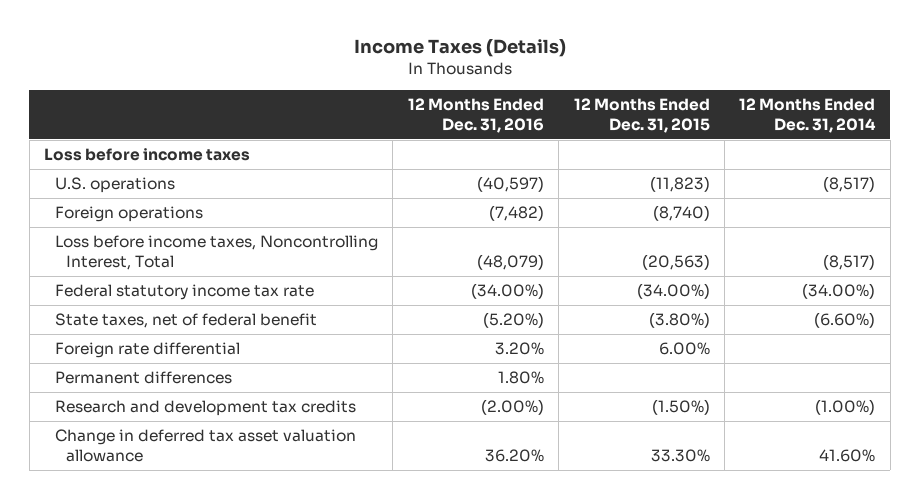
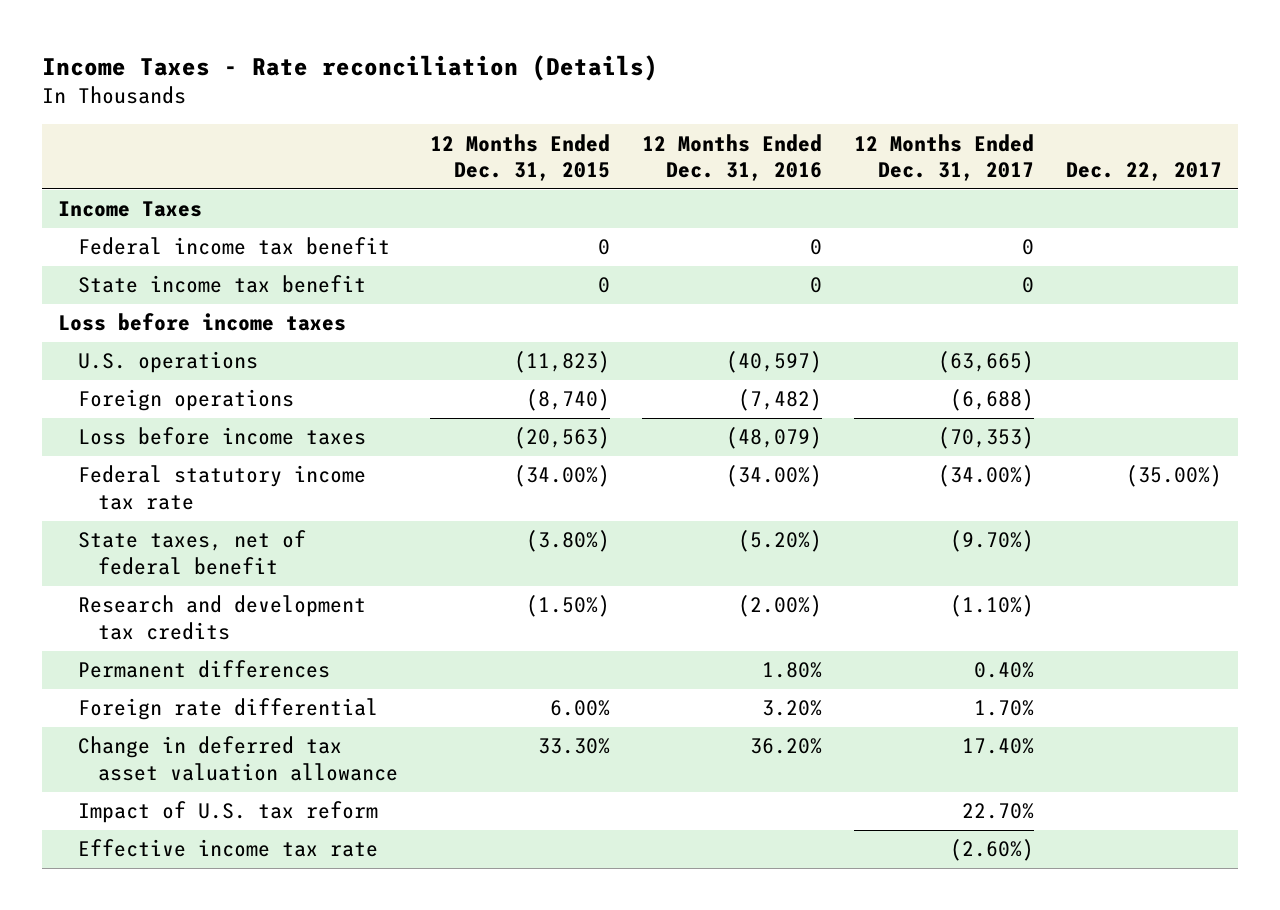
- Income Taxes (Details)
+ Income Taxes - Rate reconciliation (Details)
- | 12 Months Ended Dec. 31, 2016 | 12 Months Ended Dec. 31, 2015 | 12 Months Ended Dec. 31, 2014
+ | 12 Months Ended Dec. 31, 2015 | 12 Months Ended Dec. 31, 2016 | 12 Months Ended Dec. 31, 2017 | Dec. 22, 2017
+ Income Taxes
+ Federal income tax benefit | 0 | 0 | 0 |
+ State income tax benefit | 0 | 0 | 0 |
- Loss before income taxes, Noncontrolling Interest, Total | (48,079) | (20,563) | (8,517)
+ Loss before income taxes | (20,563) | (48,079) | (70,353) |
moved down: Permanent differences | | 1.80% | 0.40% |
moved down: Foreign rate differential | 6.00% | 3.20% | 1.70% |
+ Impact of U.S. tax reform | | | 22.70% |
+ Effective income tax rate | | | (2.60%) |

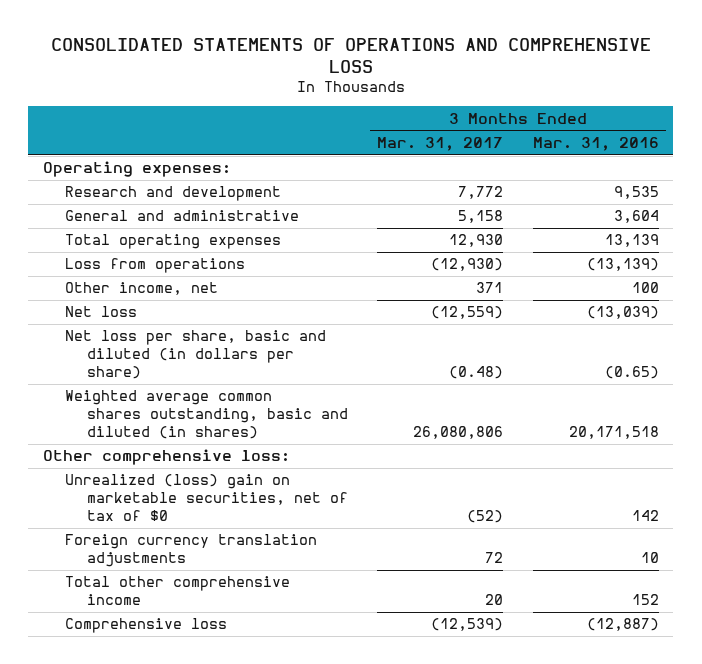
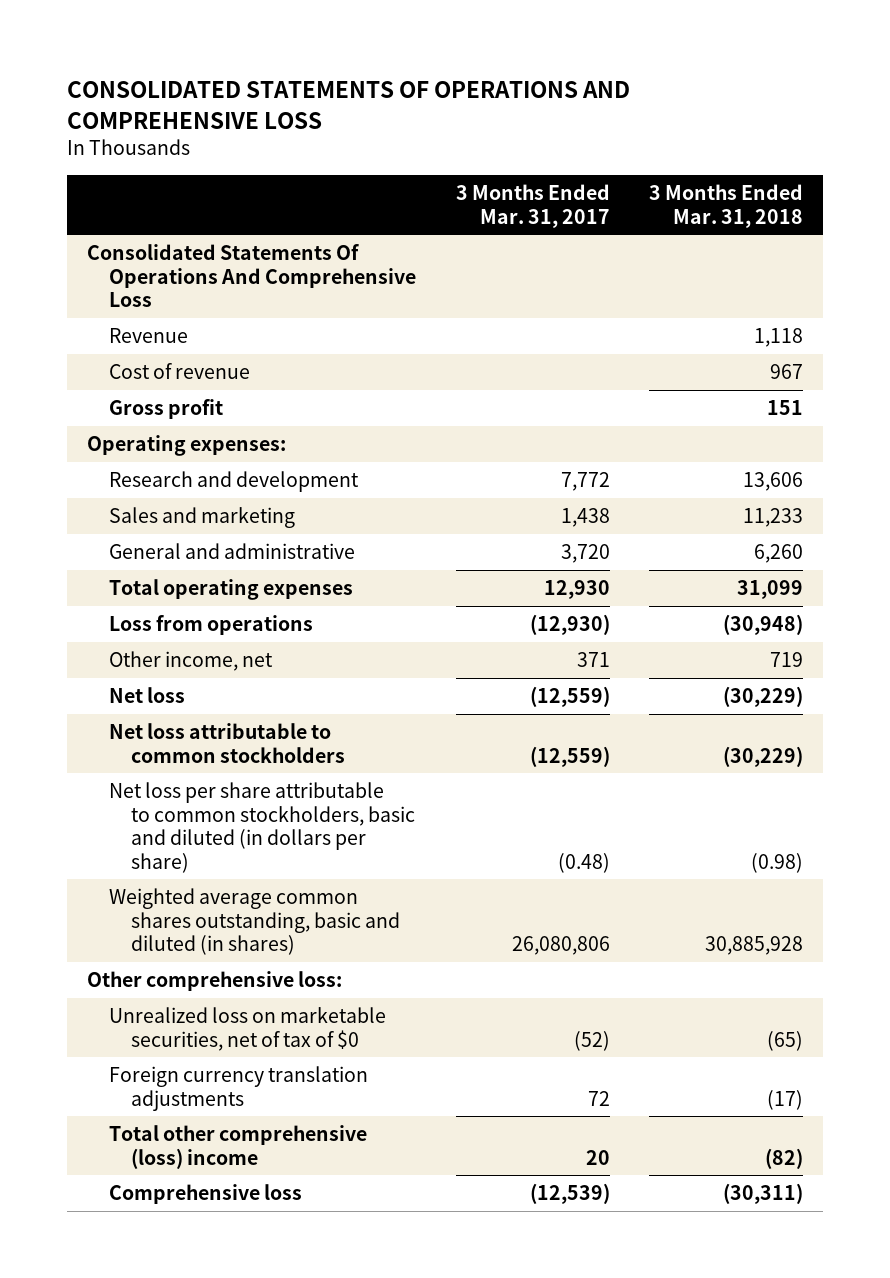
- | 3 Months Ended Mar. 31, 2017 | 3 Months Ended Mar. 31, 2016
+ | 3 Months Ended Mar. 31, 2017 | 3 Months Ended Mar. 31, 2018
+ Consolidated Statements Of Operations And Comprehensive Loss
+ Revenue | | 1,118
+ Cost of revenue | | 967
+ Gross profit | | 151
- General and administrative | 5,158 | 3,604
+ Sales and marketing | 1,438 | 11,233
+ General and administrative | 3,720 | 6,260
- Net loss per share, basic and diluted (in dollars per share) | (0.48) | (0.65)
+ Net loss attributable to common stockholders | (12,559) | (30,229)
+ Net loss per share attributable to common stockholders, basic and diluted (in dollars per share) | (0.48) | (0.98)
- Unrealized (loss) gain on marketable securities, net of tax of $0 | (52) | 142
+ Unrealized loss on marketable securities, net of tax of $0 | (52) | (65)
- Total other comprehensive income | 20 | 152
+ Total other comprehensive (loss) income | 20 | (82)

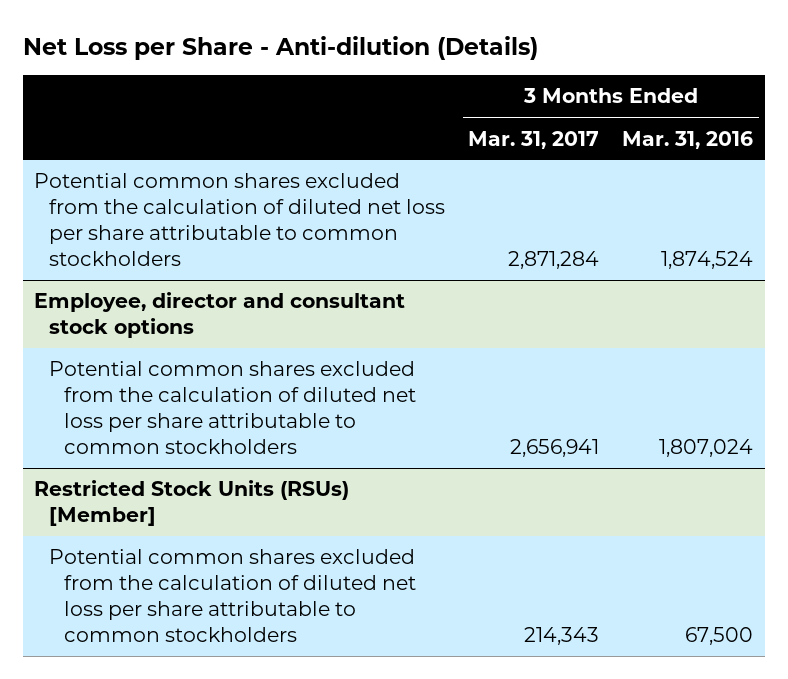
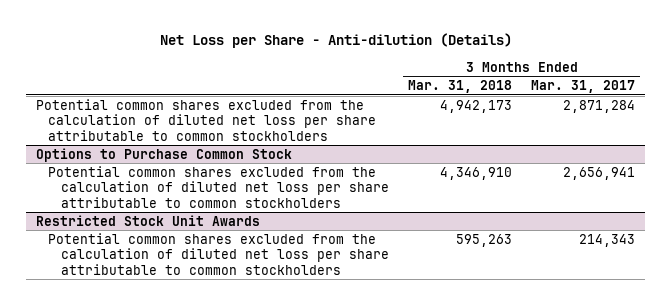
- | 3 Months Ended Mar. 31, 2017 | 3 Months Ended Mar. 31, 2016
+ | 3 Months Ended Mar. 31, 2018 | 3 Months Ended Mar. 31, 2017
- Employee, director and consultant stock options
+ Options to Purchase Common Stock
- Restricted Stock Units (RSUs) [Member]
+ Restricted Stock Unit Awards

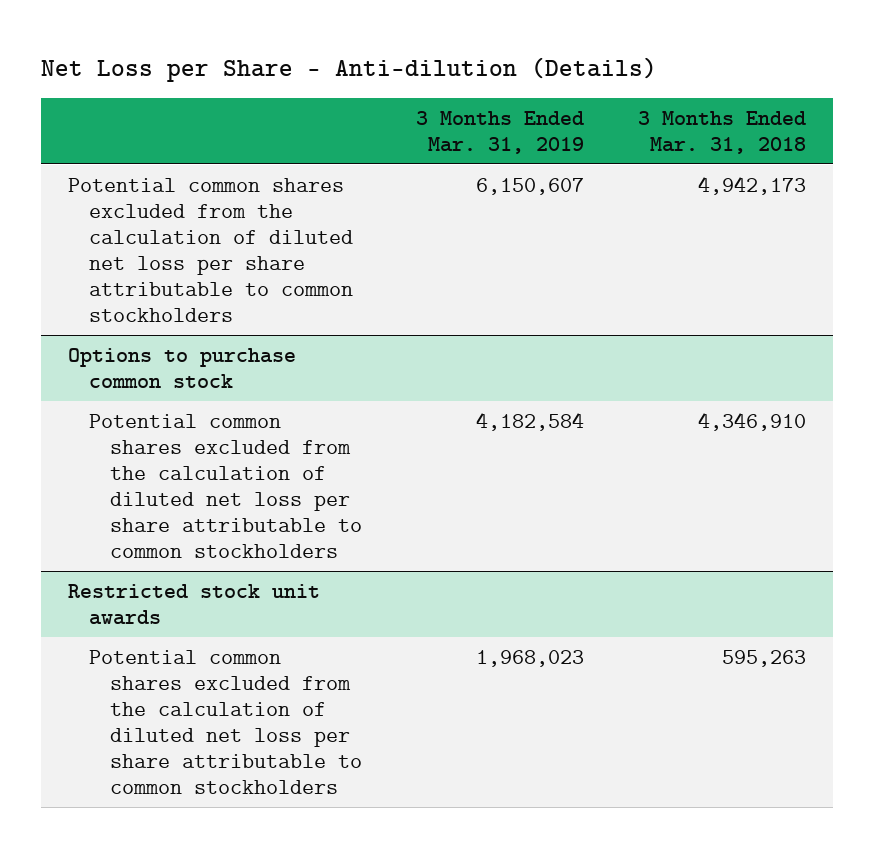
- | 3 Months Ended Mar. 31, 2018 | 3 Months Ended Mar. 31, 2017
+ | 3 Months Ended Mar. 31, 2019 | 3 Months Ended Mar. 31, 2018
- Options to Purchase Common Stock
+ Options to purchase common stock
- Restricted Stock Unit Awards
+ Restricted stock unit awards

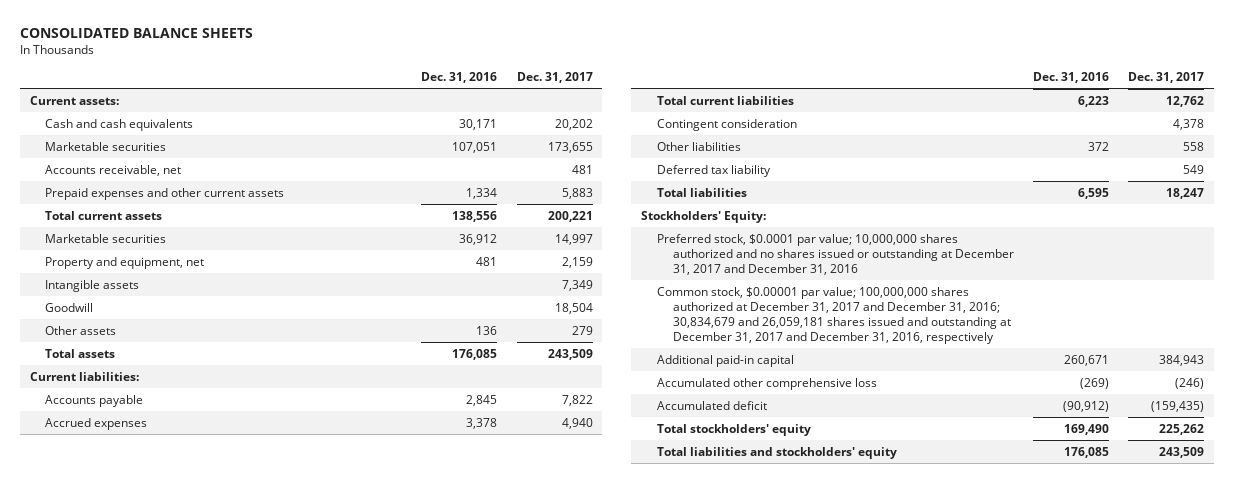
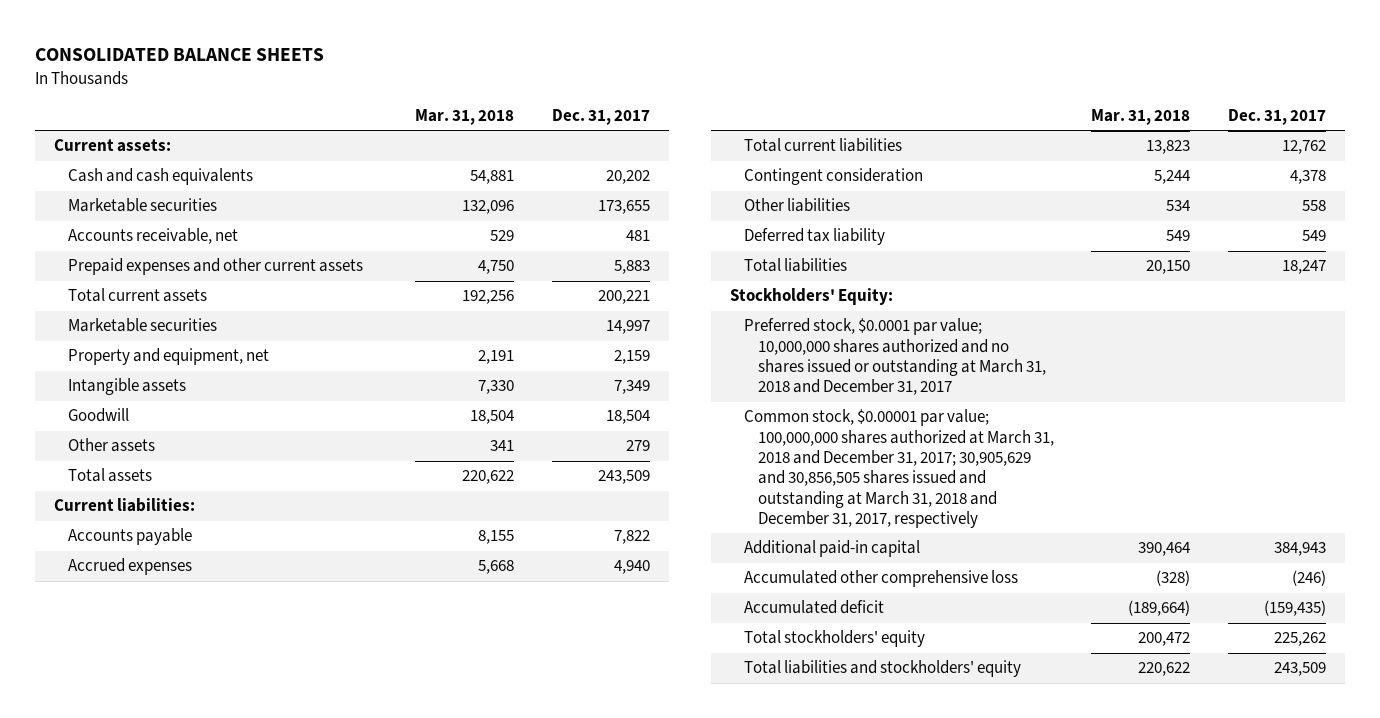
- | Dec. 31, 2016 | Dec. 31, 2017
+ | Mar. 31, 2018 | Dec. 31, 2017
- Preferred stock, $0.0001 par value; 10,000,000 shares authorized and no shares issued or outstanding at December 31, 2017 and December 31, 2016
- Common stock, $0.00001 par value; 100,000,000 shares authorized at December 31, 2017 and December 31, 2016; 30,834,679 and 26,059,181 shares issued and outstanding at December 31, 2017 and December 31, 2016, respectively
+ Preferred stock, $0.0001 par value; 10,000,000 shares authorized and no shares issued or outstanding at March 31, 2018 and December 31, 2017
+ Common stock, $0.00001 par value; 100,000,000 shares authorized at March 31, 2018 and December 31, 2017; 30,905,629 and 30,856,505 shares issued and outstanding at March 31, 2018 and December 31, 2017, respectively

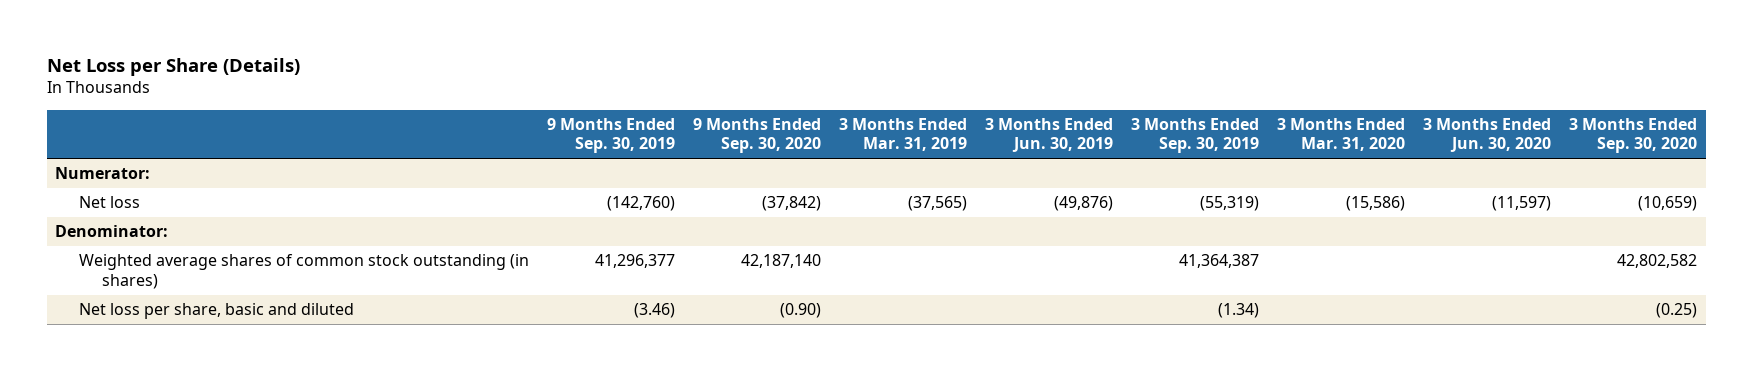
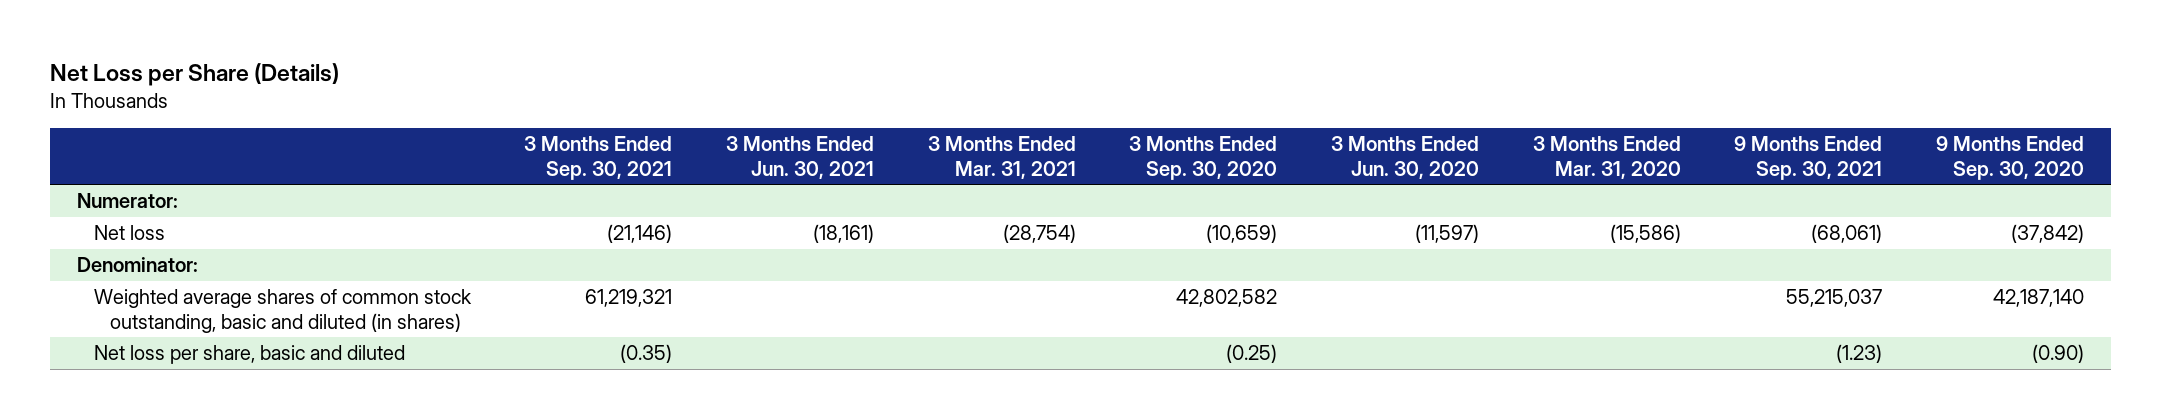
- | 9 Months Ended Sep. 30, 2019 | 9 Months Ended Sep. 30, 2020 | 3 Months Ended Mar. 31, 2019 | 3 Months Ended Jun. 30, 2019 | 3 Months Ended Sep. 30, 2019 | 3 Months Ended Mar. 31, 2020 | 3 Months Ended Jun. 30, 2020 | 3 Months Ended Sep. 30, 2020
+ | 3 Months Ended Sep. 30, 2021 | 3 Months Ended Jun. 30, 2021 | 3 Months Ended Mar. 31, 2021 | 3 Months Ended Sep. 30, 2020 | 3 Months Ended Jun. 30, 2020 | 3 Months Ended Mar. 31, 2020 | 9 Months Ended Sep. 30, 2021 | 9 Months Ended Sep. 30, 2020
- Weighted average shares of common stock outstanding (in shares) | 41,296,377 | 42,187,140 | | | 41,364,387 | | | 42,802,582
+ Weighted average shares of common stock outstanding, basic and diluted (in shares) | 61,219,321 | | | 42,802,582 | | | 55,215,037 | 42,187,140

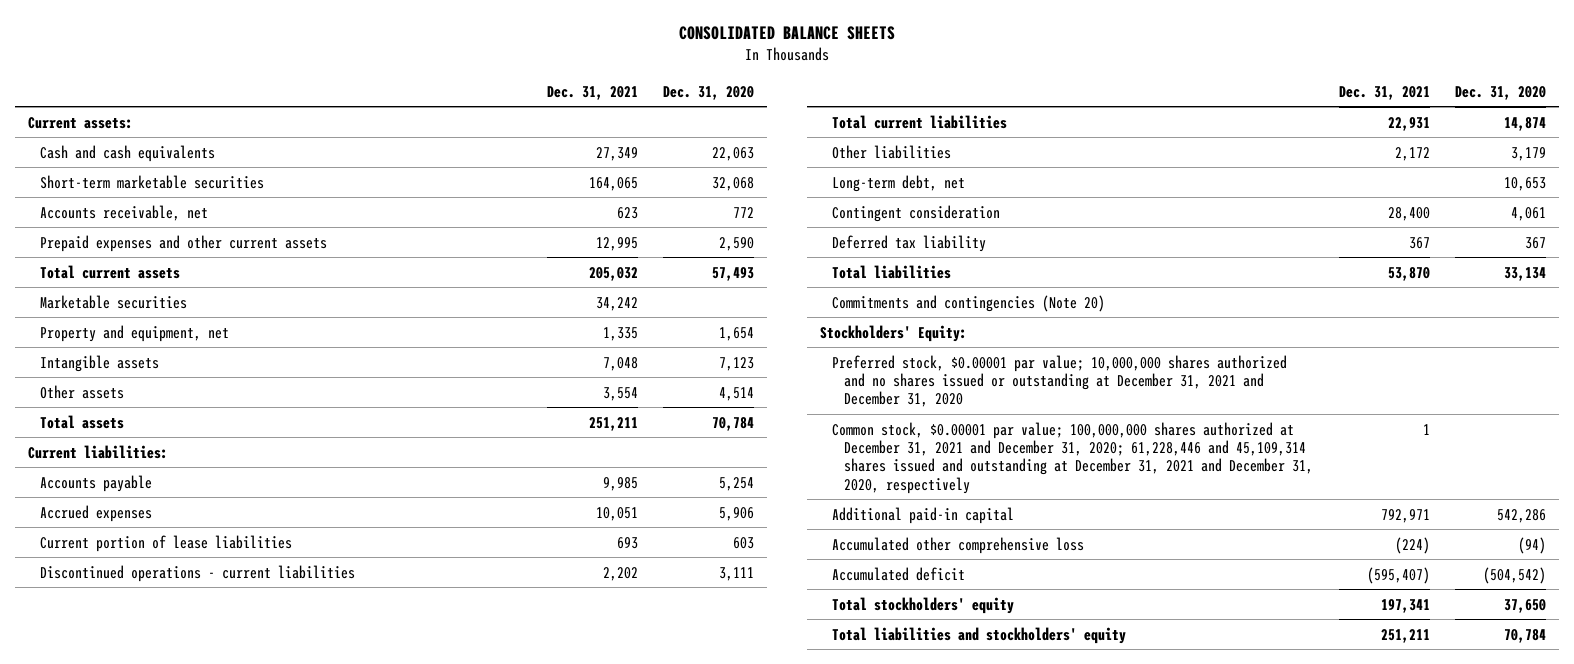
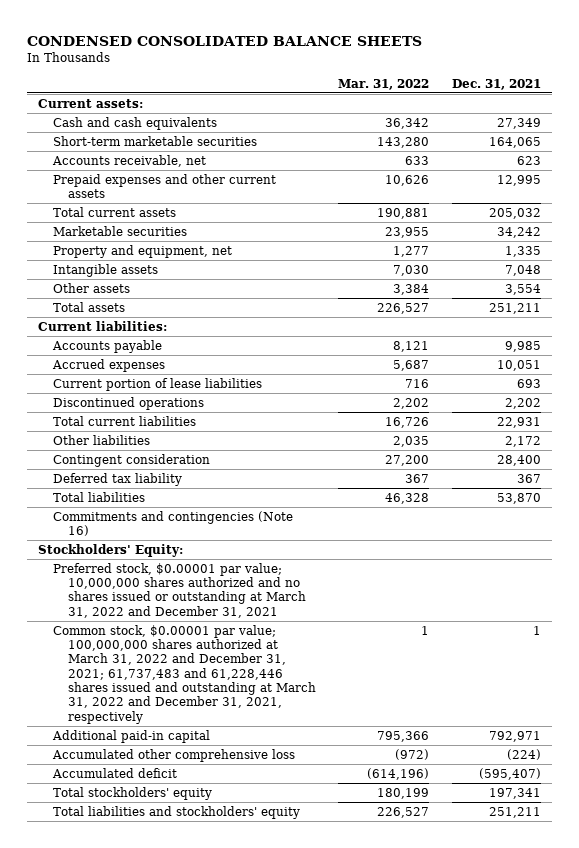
- CONSOLIDATED BALANCE SHEETS
+ CONDENSED CONSOLIDATED BALANCE SHEETS
- | Dec. 31, 2021 | Dec. 31, 2020
+ | Mar. 31, 2022 | Dec. 31, 2021
- Discontinued operations - current liabilities | 2,202 | 3,111
+ Discontinued operations | 2,202 | 2,202
- Long-term debt, net | | 10,653
- Commitments and contingencies (Note 20)
+ Commitments and contingencies (Note 16)
- Preferred stock, $0.00001 par value; 10,000,000 shares authorized and no shares issued or outstanding at December 31, 2021 and December 31, 2020
- Common stock, $0.00001 par value; 100,000,000 shares authorized at December 31, 2021 and December 31, 2020; 61,228,446 and 45,109,314 shares issued and outstanding at December 31, 2021 and December 31, 2020, respectively | 1 |
+ Preferred stock, $0.00001 par value; 10,000,000 shares authorized and no shares issued or outstanding at March 31, 2022 and December 31, 2021
+ Common stock, $0.00001 par value; 100,000,000 shares authorized at March 31, 2022 and December 31, 2021; 61,737,483 and 61,228,446 shares issued and outstanding at March 31, 2022 and December 31, 2021, respectively | 1 | 1

